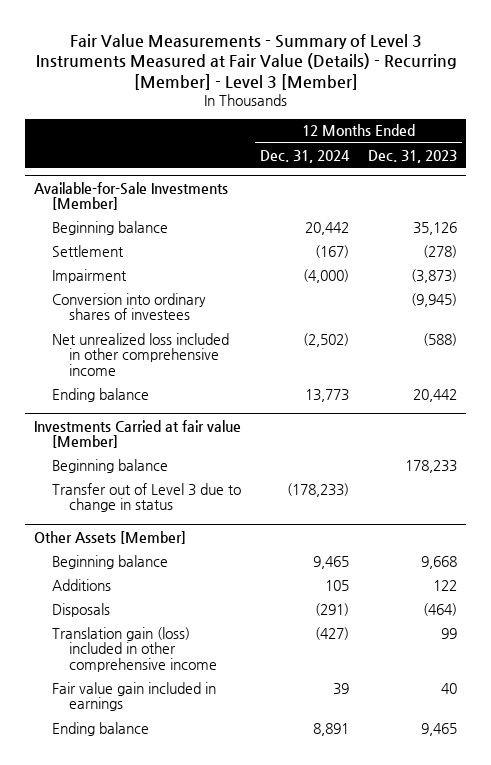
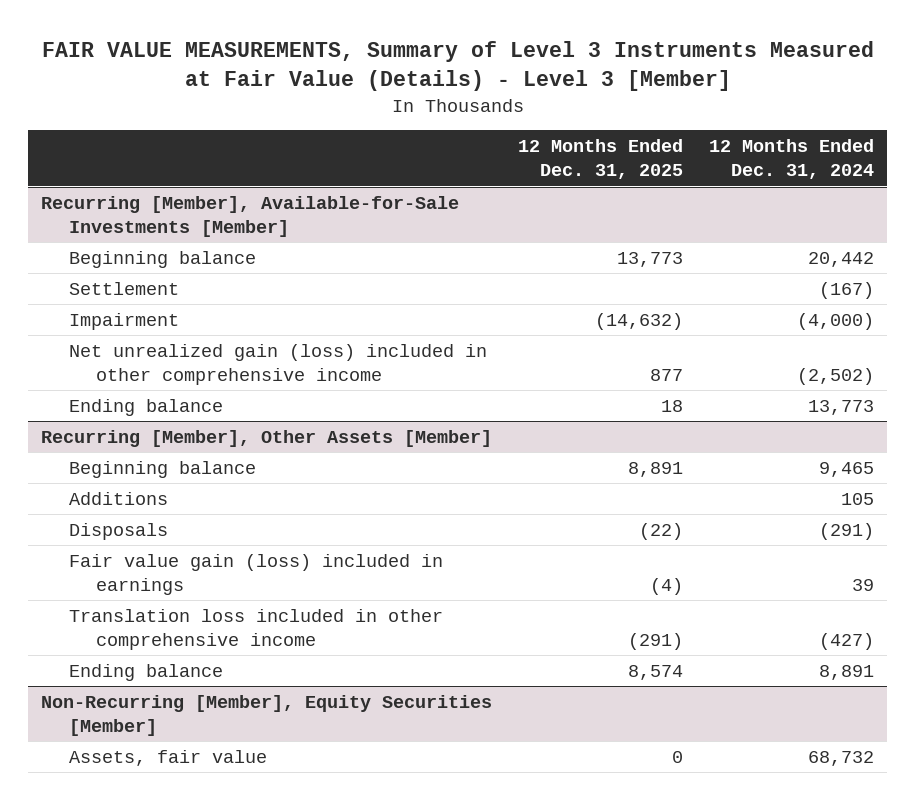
- Fair Value Measurements - Summary of Level 3 Instruments Measured at Fair Value (Details) - Recurring [Member] - Level 3 [Member]
+ FAIR VALUE MEASUREMENTS, Summary of Level 3 Instruments Measured at Fair Value (Details) - Level 3 [Member]
- | 12 Months Ended Dec. 31, 2024 | 12 Months Ended Dec. 31, 2023
+ | 12 Months Ended Dec. 31, 2025 | 12 Months Ended Dec. 31, 2024
- Available-for-Sale Investments [Member]
+ Recurring [Member], Available-for-Sale Investments [Member]
- Conversion into ordinary shares of investees | | (9,945)
- Net unrealized loss included in other comprehensive income | (2,502) | (588)
+ Net unrealized gain (loss) included in other comprehensive income | 877 | (2,502)
- Investments Carried at fair value [Member]
- Beginning balance | | 178,233
- Transfer out of Level 3 due to change in status | (178,233) |
- Other Assets [Member]
+ Recurring [Member], Other Assets [Member]
- Translation gain (loss) included in other comprehensive income | (427) | 99
- Fair value gain included in earnings | 39 | 40
+ Fair value gain (loss) included in earnings | (4) | 39
+ Translation loss included in other comprehensive income | (291) | (427)
+ Non-Recurring [Member], Equity Securities [Member]
+ Assets, fair value | 0 | 68,732

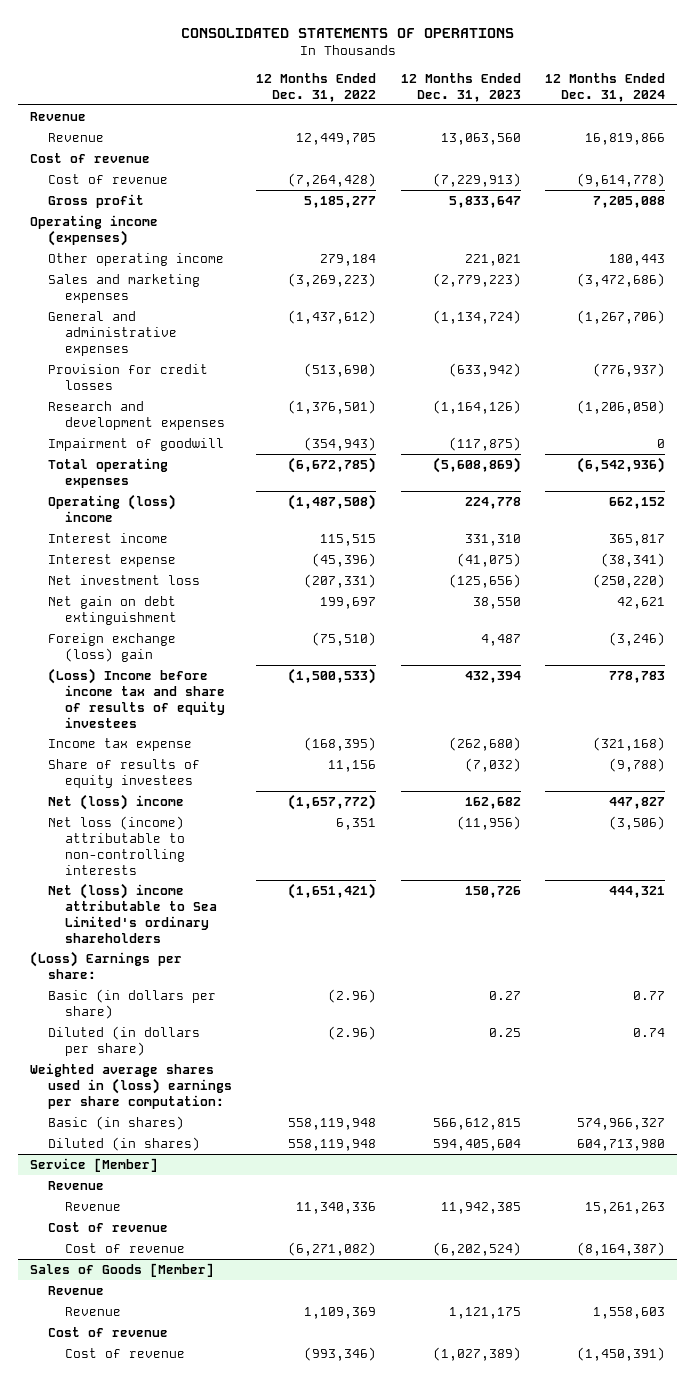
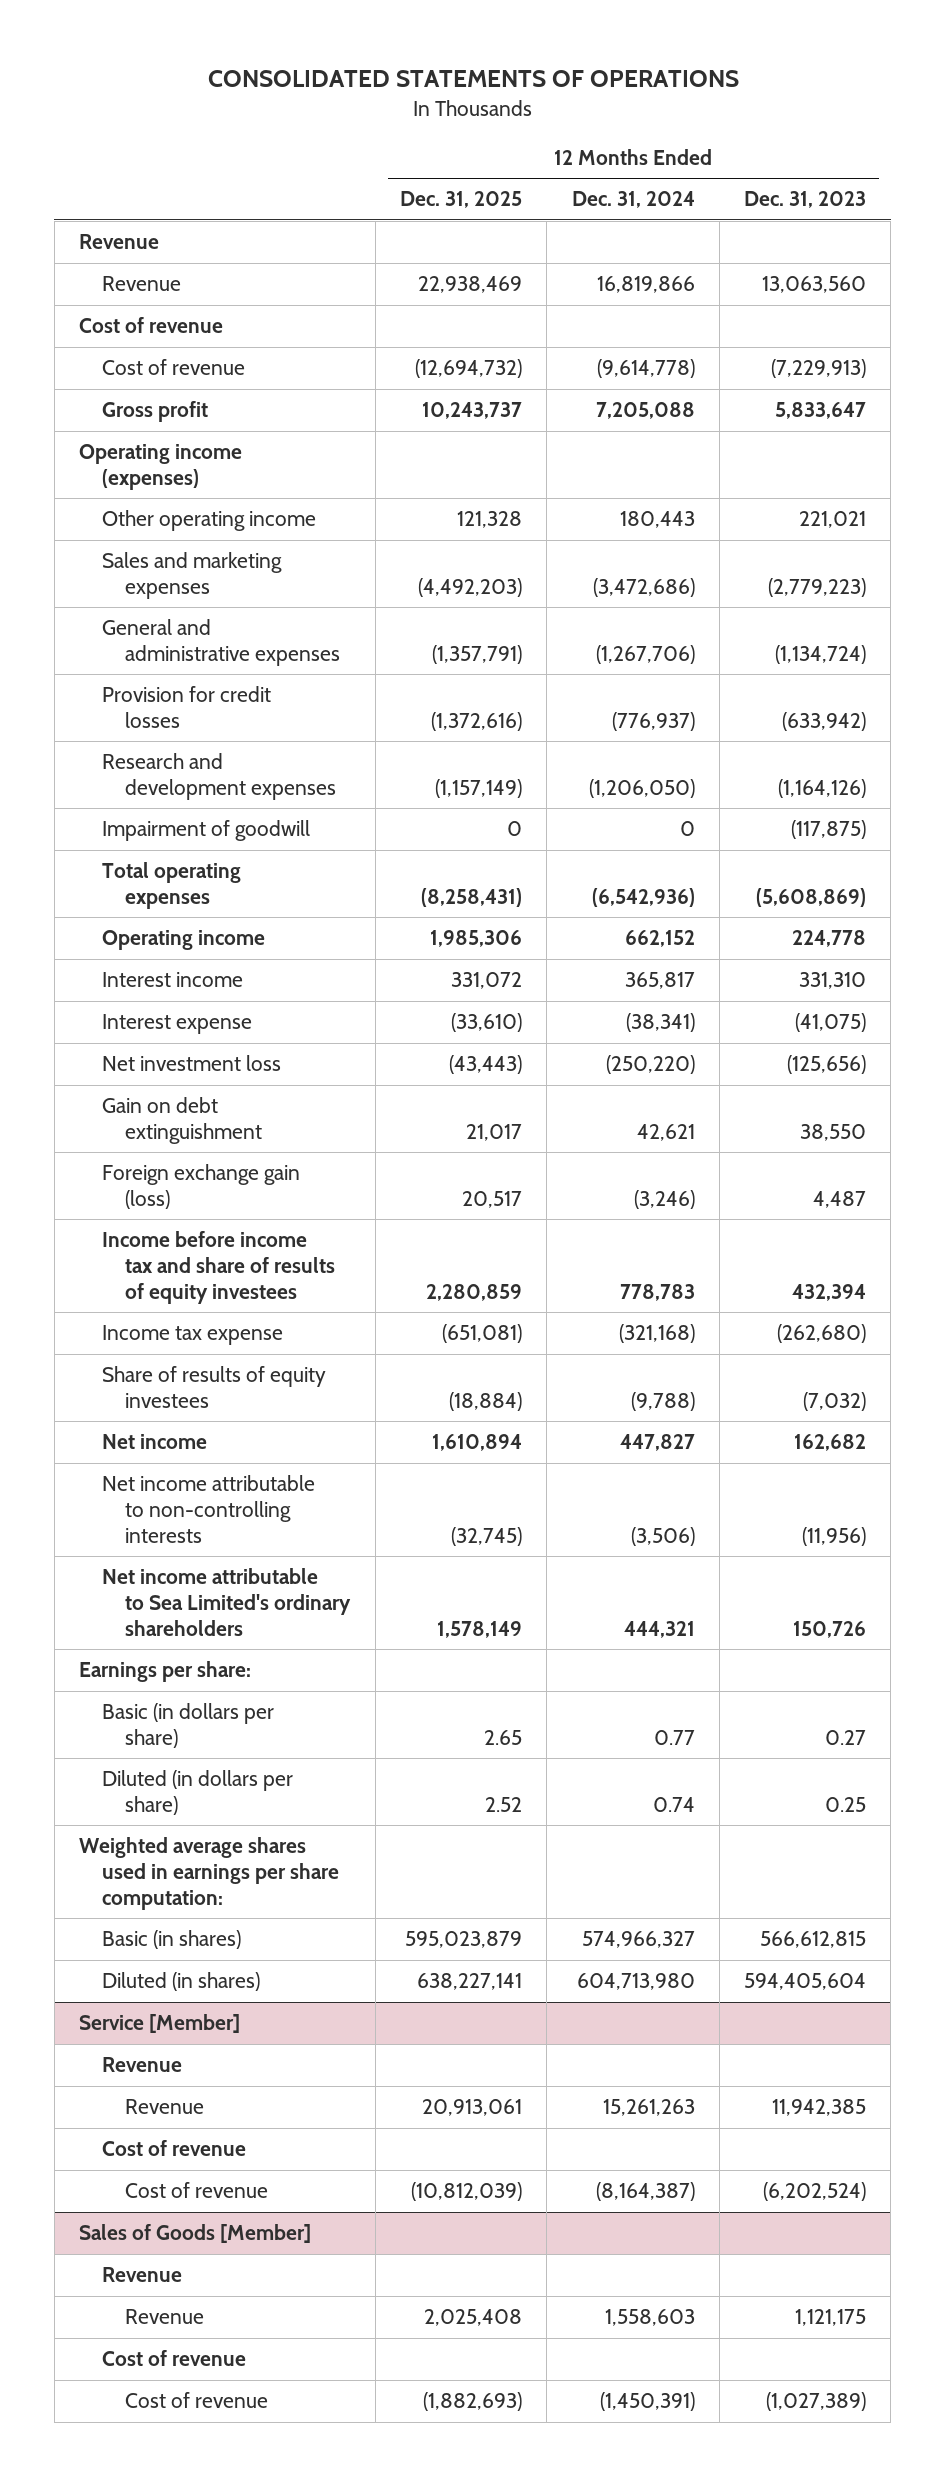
- | 12 Months Ended Dec. 31, 2022 | 12 Months Ended Dec. 31, 2023 | 12 Months Ended Dec. 31, 2024
+ | 12 Months Ended Dec. 31, 2025 | 12 Months Ended Dec. 31, 2024 | 12 Months Ended Dec. 31, 2023
- Operating (loss) income | (1,487,508) | 224,778 | 662,152
+ Operating income | 1,985,306 | 662,152 | 224,778
- Net gain on debt extinguishment | 199,697 | 38,550 | 42,621
- Foreign exchange (loss) gain | (75,510) | 4,487 | (3,246)
- (Loss) Income before income tax and share of results of equity investees | (1,500,533) | 432,394 | 778,783
+ Gain on debt extinguishment | 21,017 | 42,621 | 38,550
+ Foreign exchange gain (loss) | 20,517 | (3,246) | 4,487
+ Income before income tax and share of results of equity investees | 2,280,859 | 778,783 | 432,394
- Net (loss) income | (1,657,772) | 162,682 | 447,827
- Net loss (income) attributable to non-controlling interests | 6,351 | (11,956) | (3,506)
- Net (loss) income attributable to Sea Limited's ordinary shareholders | (1,651,421) | 150,726 | 444,321
- (Loss) Earnings per share:
+ Net income | 1,610,894 | 447,827 | 162,682
+ Net income attributable to non-controlling interests | (32,745) | (3,506) | (11,956)
+ Net income attributable to Sea Limited's ordinary shareholders | 1,578,149 | 444,321 | 150,726
+ Earnings per share:
- Weighted average shares used in (loss) earnings per share computation:
+ Weighted average shares used in earnings per share computation:

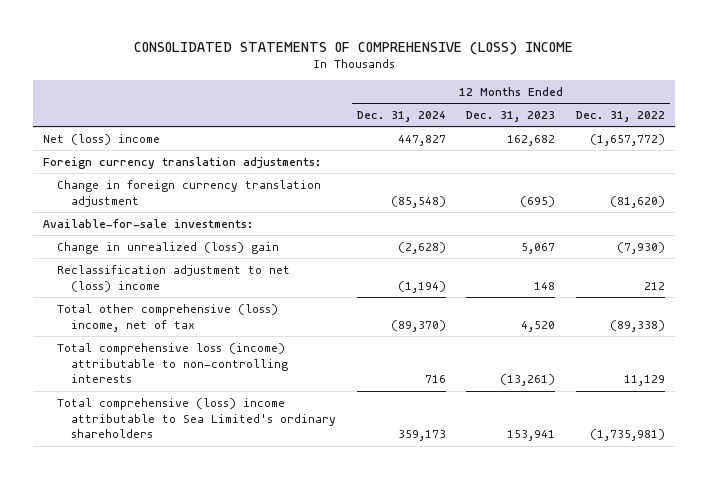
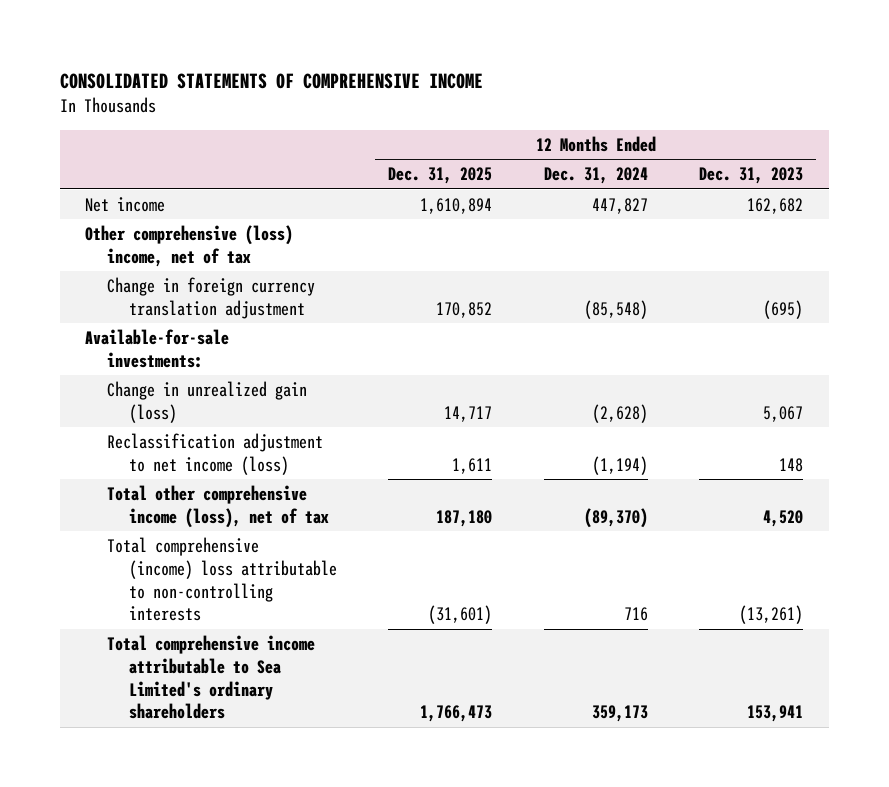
- CONSOLIDATED STATEMENTS OF COMPREHENSIVE (LOSS) INCOME
+ CONSOLIDATED STATEMENTS OF COMPREHENSIVE INCOME
- | 12 Months Ended Dec. 31, 2024 | 12 Months Ended Dec. 31, 2023 | 12 Months Ended Dec. 31, 2022
+ | 12 Months Ended Dec. 31, 2025 | 12 Months Ended Dec. 31, 2024 | 12 Months Ended Dec. 31, 2023
- Net (loss) income | 447,827 | 162,682 | (1,657,772)
- Foreign currency translation adjustments:
+ Net income | 1,610,894 | 447,827 | 162,682
+ Other comprehensive (loss) income, net of tax
- Change in unrealized (loss) gain | (2,628) | 5,067 | (7,930)
- Reclassification adjustment to net (loss) income | (1,194) | 148 | 212
- Total other comprehensive (loss) income, net of tax | (89,370) | 4,520 | (89,338)
- Total comprehensive loss (income) attributable to non-controlling interests | 716 | (13,261) | 11,129
- Total comprehensive (loss) income attributable to Sea Limited's ordinary shareholders | 359,173 | 153,941 | (1,735,981)
+ Change in unrealized gain (loss) | 14,717 | (2,628) | 5,067
+ Reclassification adjustment to net income (loss) | 1,611 | (1,194) | 148
+ Total other comprehensive income (loss), net of tax | 187,180 | (89,370) | 4,520
+ Total comprehensive (income) loss attributable to non-controlling interests | (31,601) | 716 | (13,261)
+ Total comprehensive income attributable to Sea Limited's ordinary shareholders | 1,766,473 | 359,173 | 153,941

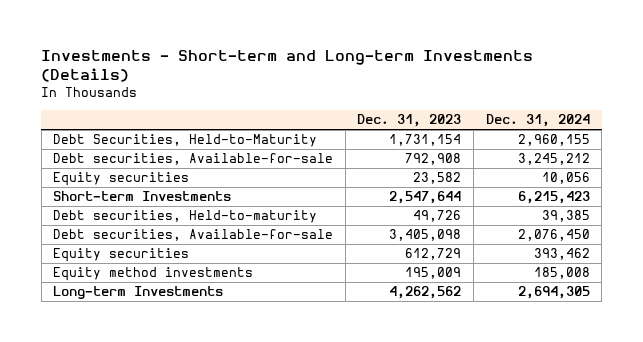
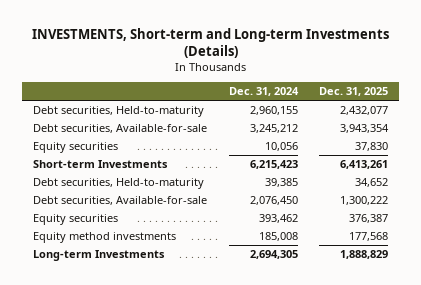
- Investments - Short-term and Long-term Investments (Details)
+ INVESTMENTS, Short-term and Long-term Investments (Details)
- | Dec. 31, 2023 | Dec. 31, 2024
+ | Dec. 31, 2024 | Dec. 31, 2025
- Debt Securities, Held-to-Maturity | 1,731,154 | 2,960,155
+ Debt securities, Held-to-maturity | 2,960,155 | 2,432,077

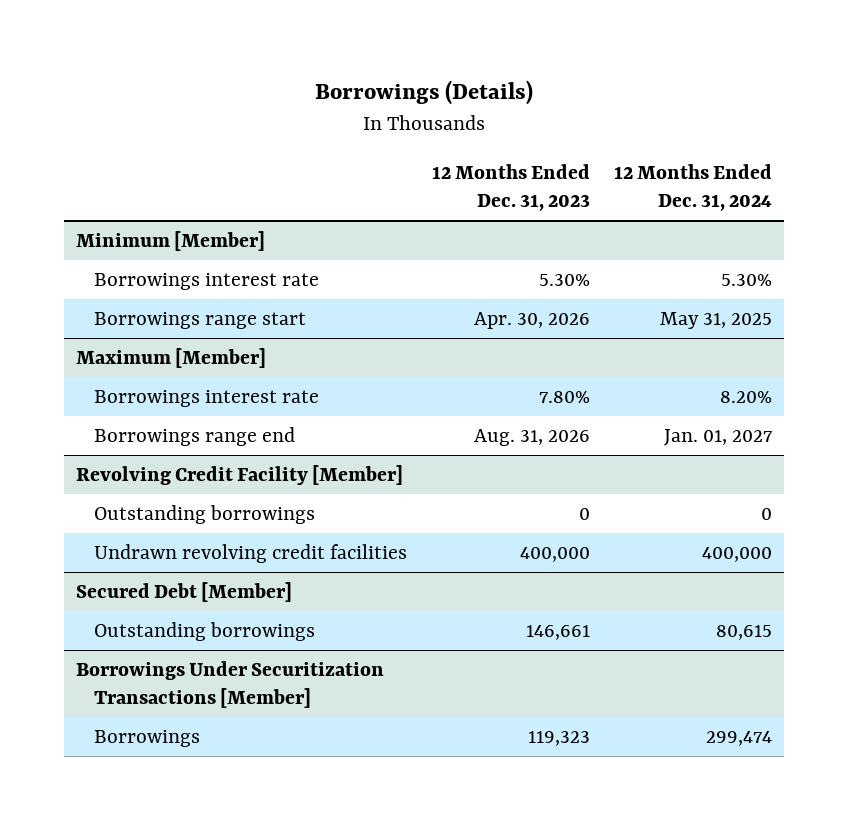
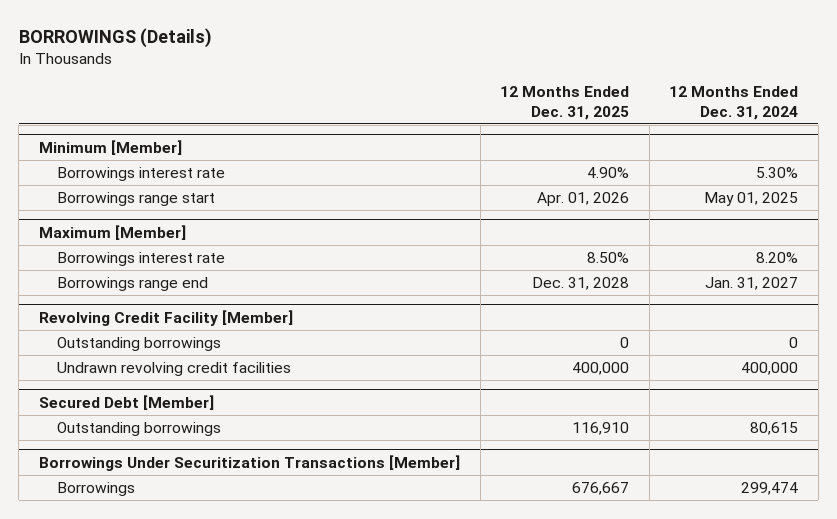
- Borrowings (Details)
+ BORROWINGS (Details)
- | 12 Months Ended Dec. 31, 2023 | 12 Months Ended Dec. 31, 2024
+ | 12 Months Ended Dec. 31, 2025 | 12 Months Ended Dec. 31, 2024
@ Minimum [Member]
- Borrowings range start | Apr. 30, 2026 | May 31, 2025
+ Borrowings range start | Apr. 01, 2026 | May 01, 2025
@ Maximum [Member]
- Borrowings range end | Aug. 31, 2026 | Jan. 01, 2027
+ Borrowings range end | Dec. 31, 2028 | Jan. 31, 2027

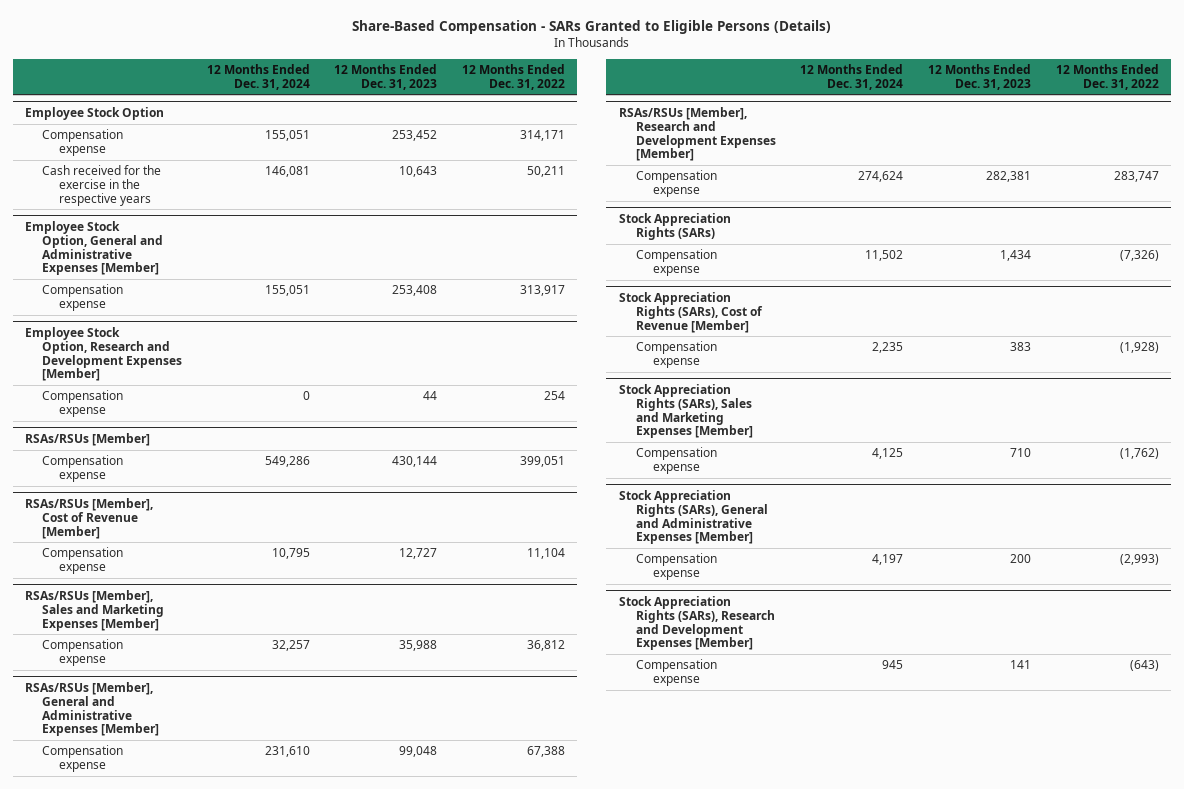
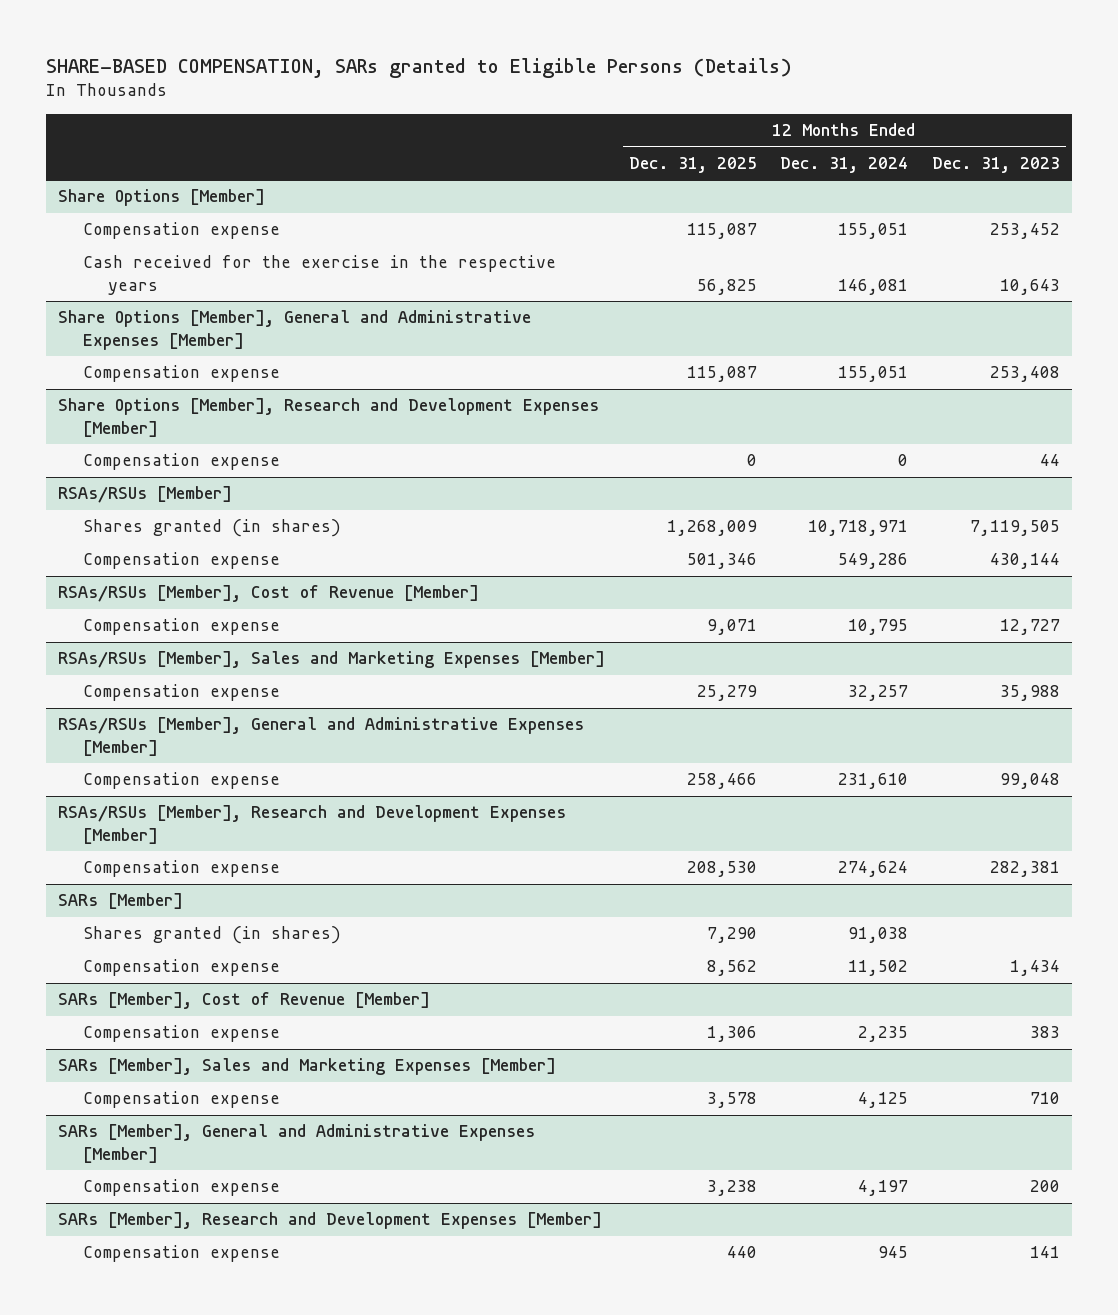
- Share-Based Compensation - SARs Granted to Eligible Persons (Details)
+ SHARE-BASED COMPENSATION, SARs granted to Eligible Persons (Details)
- | 12 Months Ended Dec. 31, 2024 | 12 Months Ended Dec. 31, 2023 | 12 Months Ended Dec. 31, 2022
+ | 12 Months Ended Dec. 31, 2025 | 12 Months Ended Dec. 31, 2024 | 12 Months Ended Dec. 31, 2023
- Employee Stock Option
+ Share Options [Member]
- Employee Stock Option, General and Administrative Expenses [Member]
+ Share Options [Member], General and Administrative Expenses [Member]
- Employee Stock Option, Research and Development Expenses [Member]
+ Share Options [Member], Research and Development Expenses [Member]
@ RSAs/RSUs [Member]
+ Shares granted (in shares) | 1,268,009 | 10,718,971 | 7,119,505
- Stock Appreciation Rights (SARs)
+ SARs [Member]
+ Shares granted (in shares) | 7,290 | 91,038 |
- Stock Appreciation Rights (SARs), Cost of Revenue [Member]
+ SARs [Member], Cost of Revenue [Member]
- Stock Appreciation Rights (SARs), Sales and Marketing Expenses [Member]
+ SARs [Member], Sales and Marketing Expenses [Member]
- Stock Appreciation Rights (SARs), General and Administrative Expenses [Member]
+ SARs [Member], General and Administrative Expenses [Member]
- Stock Appreciation Rights (SARs), Research and Development Expenses [Member]
+ SARs [Member], Research and Development Expenses [Member]

